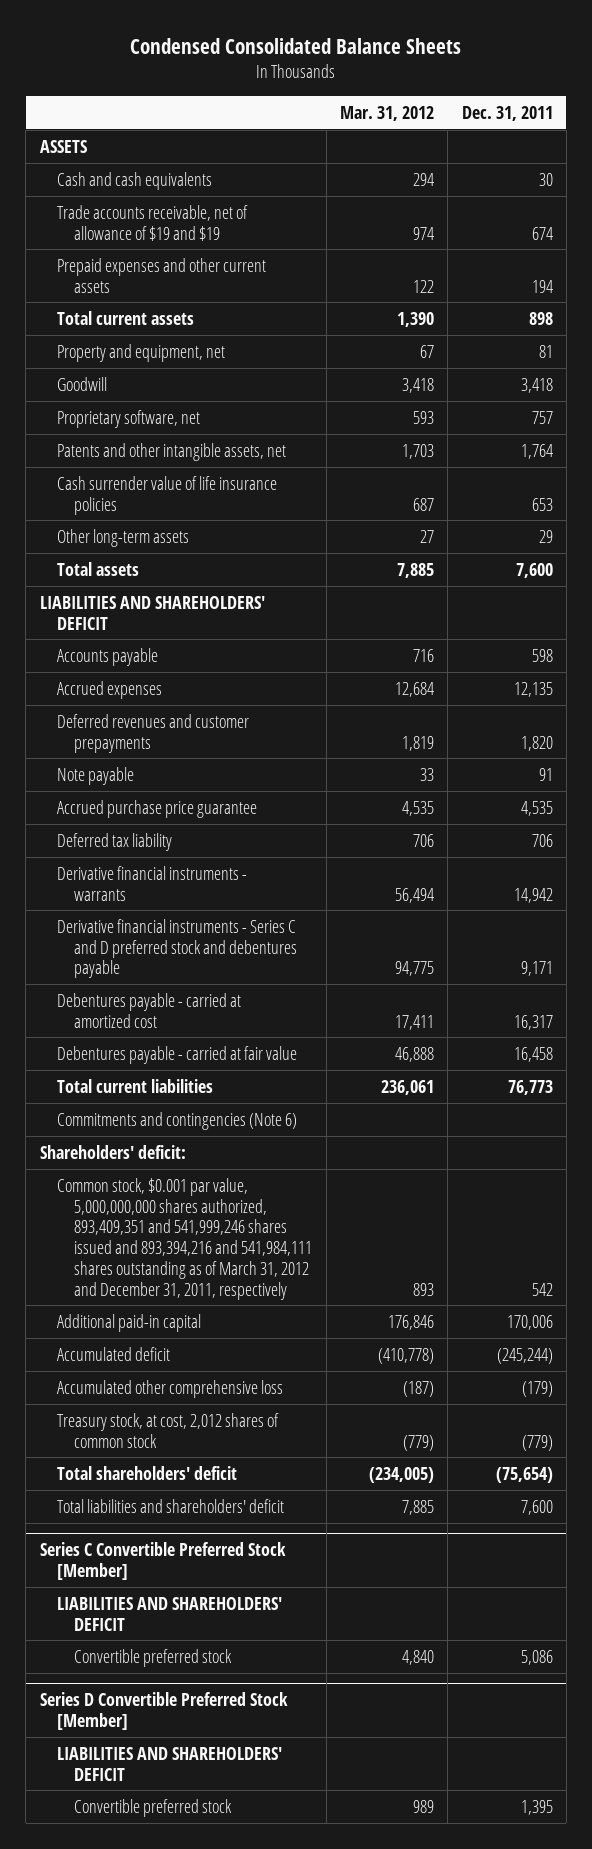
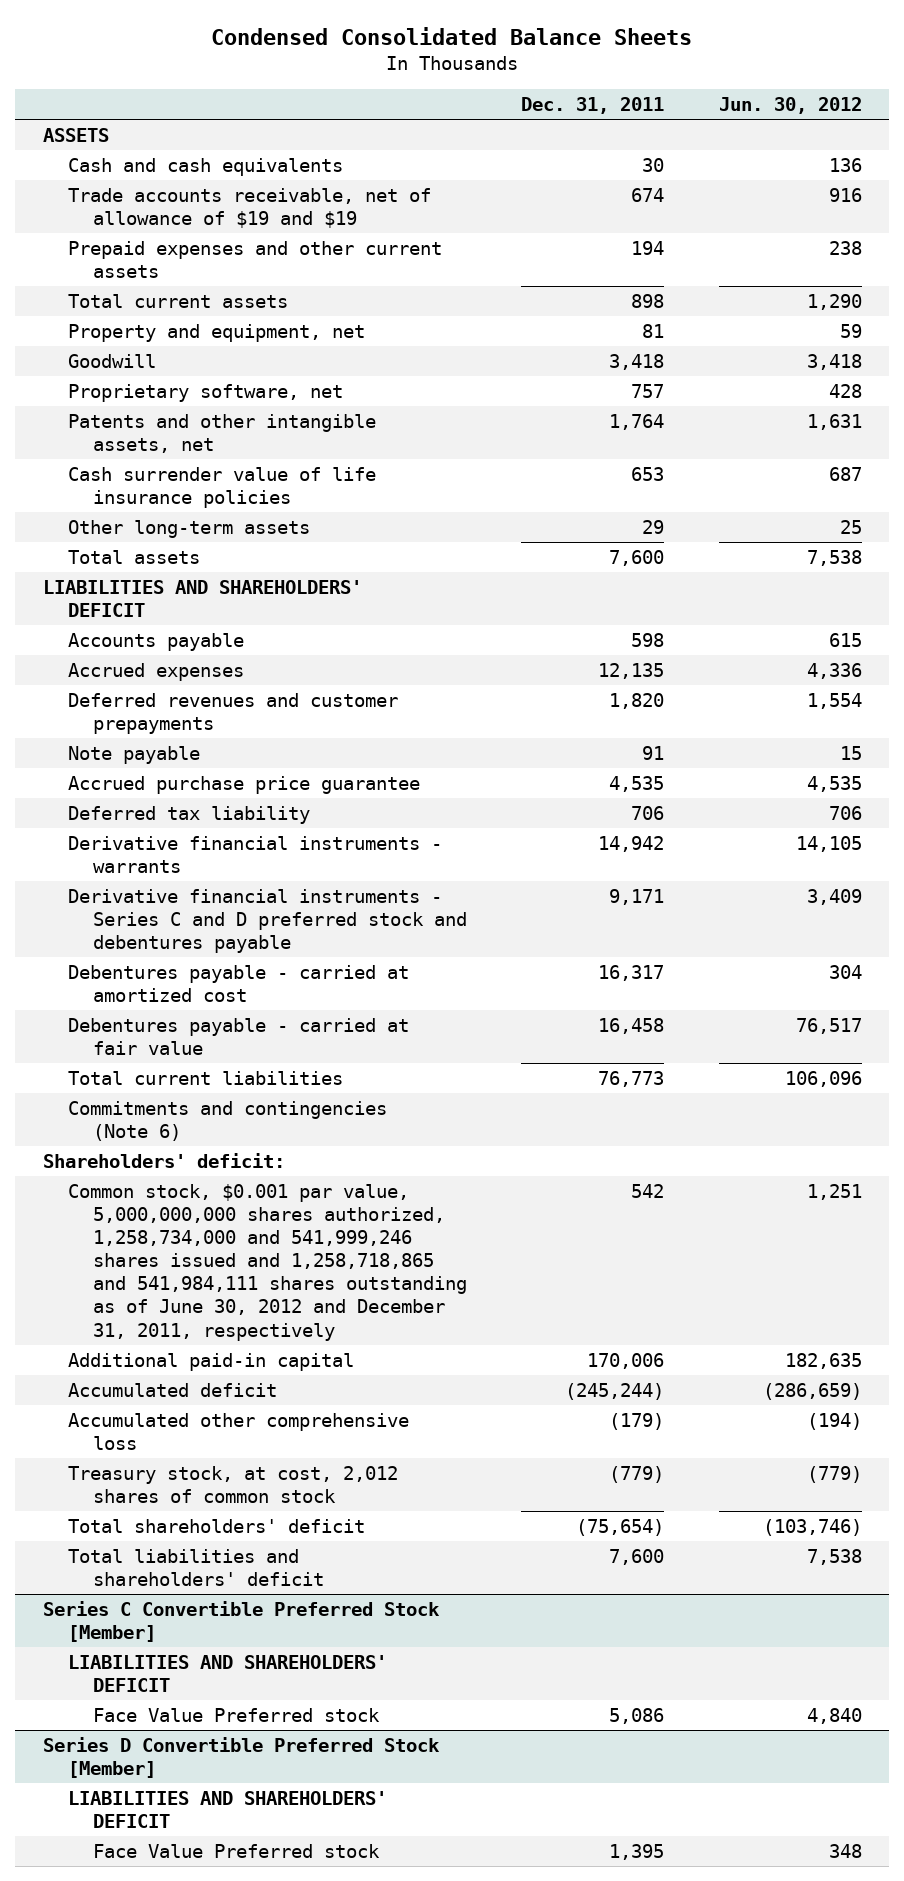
- | Mar. 31, 2012 | Dec. 31, 2011
+ | Dec. 31, 2011 | Jun. 30, 2012
- Common stock, $0.001 par value, 5,000,000,000 shares authorized, 893,409,351 and 541,999,246 shares issued and 893,394,216 and 541,984,111 shares outstanding as of March 31, 2012 and December 31, 2011, respectively | 893 | 542
+ Common stock, $0.001 par value, 5,000,000,000 shares authorized, 1,258,734,000 and 541,999,246 shares issued and 1,258,718,865 and 541,984,111 shares outstanding as of June 30, 2012 and December 31, 2011, respectively | 542 | 1,251
@ Series C Convertible Preferred Stock [Member]
- Convertible preferred stock | 4,840 | 5,086
+ Face Value Preferred stock | 5,086 | 4,840
@ Series D Convertible Preferred Stock [Member]
- Convertible preferred stock | 989 | 1,395
+ Face Value Preferred stock | 1,395 | 348

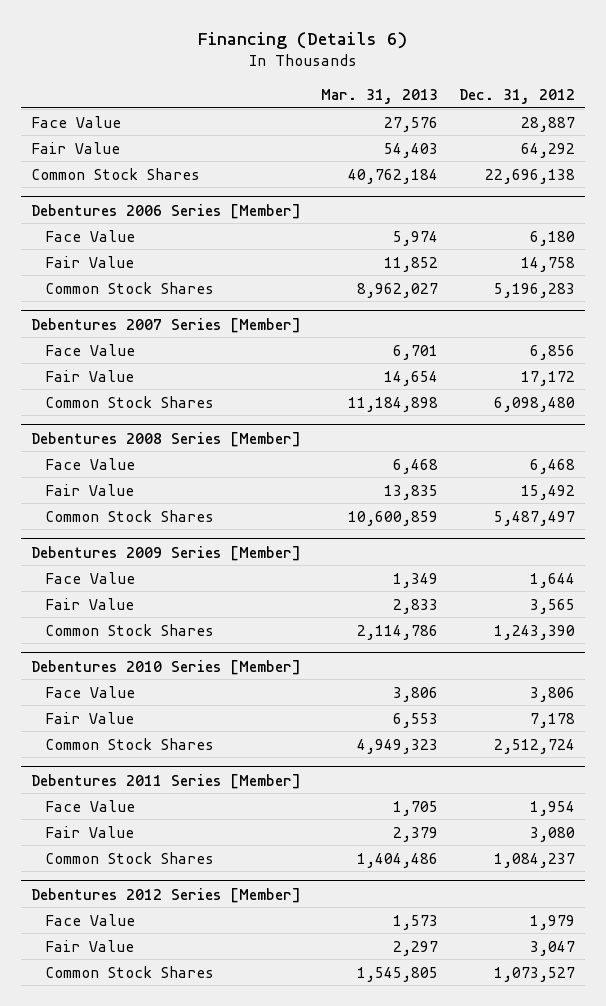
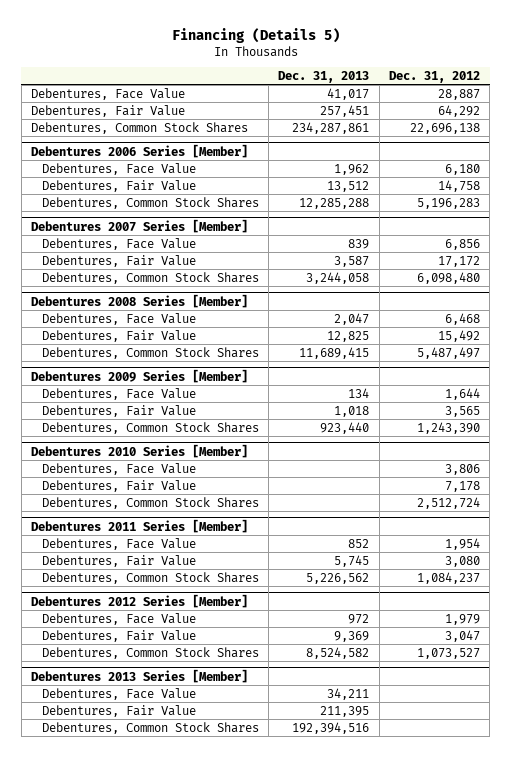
- Financing (Details 6)
+ Financing (Details 5)
- | Mar. 31, 2013 | Dec. 31, 2012
+ | Dec. 31, 2013 | Dec. 31, 2012
- Face Value | 27,576 | 28,887
- Fair Value | 54,403 | 64,292
- Common Stock Shares | 40,762,184 | 22,696,138
+ Debentures, Face Value | 41,017 | 28,887
+ Debentures, Fair Value | 257,451 | 64,292
+ Debentures, Common Stock Shares | 234,287,861 | 22,696,138
@ Debentures 2006 Series [Member]
- Face Value | 5,974 | 6,180
- Fair Value | 11,852 | 14,758
- Common Stock Shares | 8,962,027 | 5,196,283
+ Debentures, Face Value | 1,962 | 6,180
+ Debentures, Fair Value | 13,512 | 14,758
+ Debentures, Common Stock Shares | 12,285,288 | 5,196,283
@ Debentures 2007 Series [Member]
- Face Value | 6,701 | 6,856
- Fair Value | 14,654 | 17,172
- Common Stock Shares | 11,184,898 | 6,098,480
+ Debentures, Face Value | 839 | 6,856
+ Debentures, Fair Value | 3,587 | 17,172
+ Debentures, Common Stock Shares | 3,244,058 | 6,098,480
@ Debentures 2008 Series [Member]
- Face Value | 6,468 | 6,468
- Fair Value | 13,835 | 15,492
- Common Stock Shares | 10,600,859 | 5,487,497
+ Debentures, Face Value | 2,047 | 6,468
+ Debentures, Fair Value | 12,825 | 15,492
+ Debentures, Common Stock Shares | 11,689,415 | 5,487,497
@ Debentures 2009 Series [Member]
- Face Value | 1,349 | 1,644
- Fair Value | 2,833 | 3,565
- Common Stock Shares | 2,114,786 | 1,243,390
+ Debentures, Face Value | 134 | 1,644
+ Debentures, Fair Value | 1,018 | 3,565
+ Debentures, Common Stock Shares | 923,440 | 1,243,390
@ Debentures 2010 Series [Member]
- Face Value | 3,806 | 3,806
- Fair Value | 6,553 | 7,178
- Common Stock Shares | 4,949,323 | 2,512,724
+ Debentures, Face Value | | 3,806
+ Debentures, Fair Value | | 7,178
+ Debentures, Common Stock Shares | | 2,512,724
@ Debentures 2011 Series [Member]
- Face Value | 1,705 | 1,954
- Fair Value | 2,379 | 3,080
- Common Stock Shares | 1,404,486 | 1,084,237
+ Debentures, Face Value | 852 | 1,954
+ Debentures, Fair Value | 5,745 | 3,080
+ Debentures, Common Stock Shares | 5,226,562 | 1,084,237
@ Debentures 2012 Series [Member]
- Face Value | 1,573 | 1,979
- Fair Value | 2,297 | 3,047
- Common Stock Shares | 1,545,805 | 1,073,527
+ Debentures, Face Value | 972 | 1,979
+ Debentures, Fair Value | 9,369 | 3,047
+ Debentures, Common Stock Shares | 8,524,582 | 1,073,527
+ Debentures 2013 Series [Member]
+ Debentures, Face Value | 34,211 |
+ Debentures, Fair Value | 211,395 |
+ Debentures, Common Stock Shares | 192,394,516 |

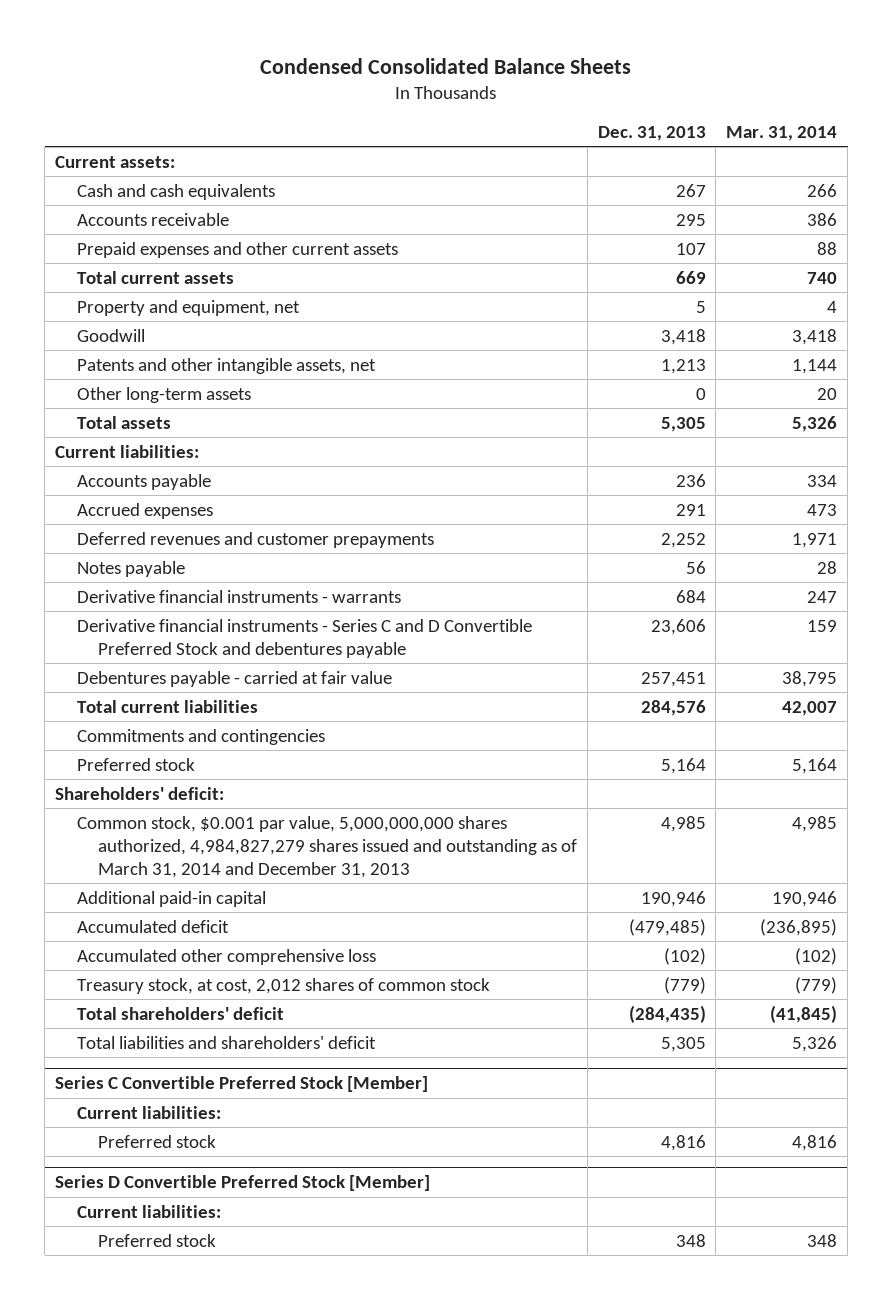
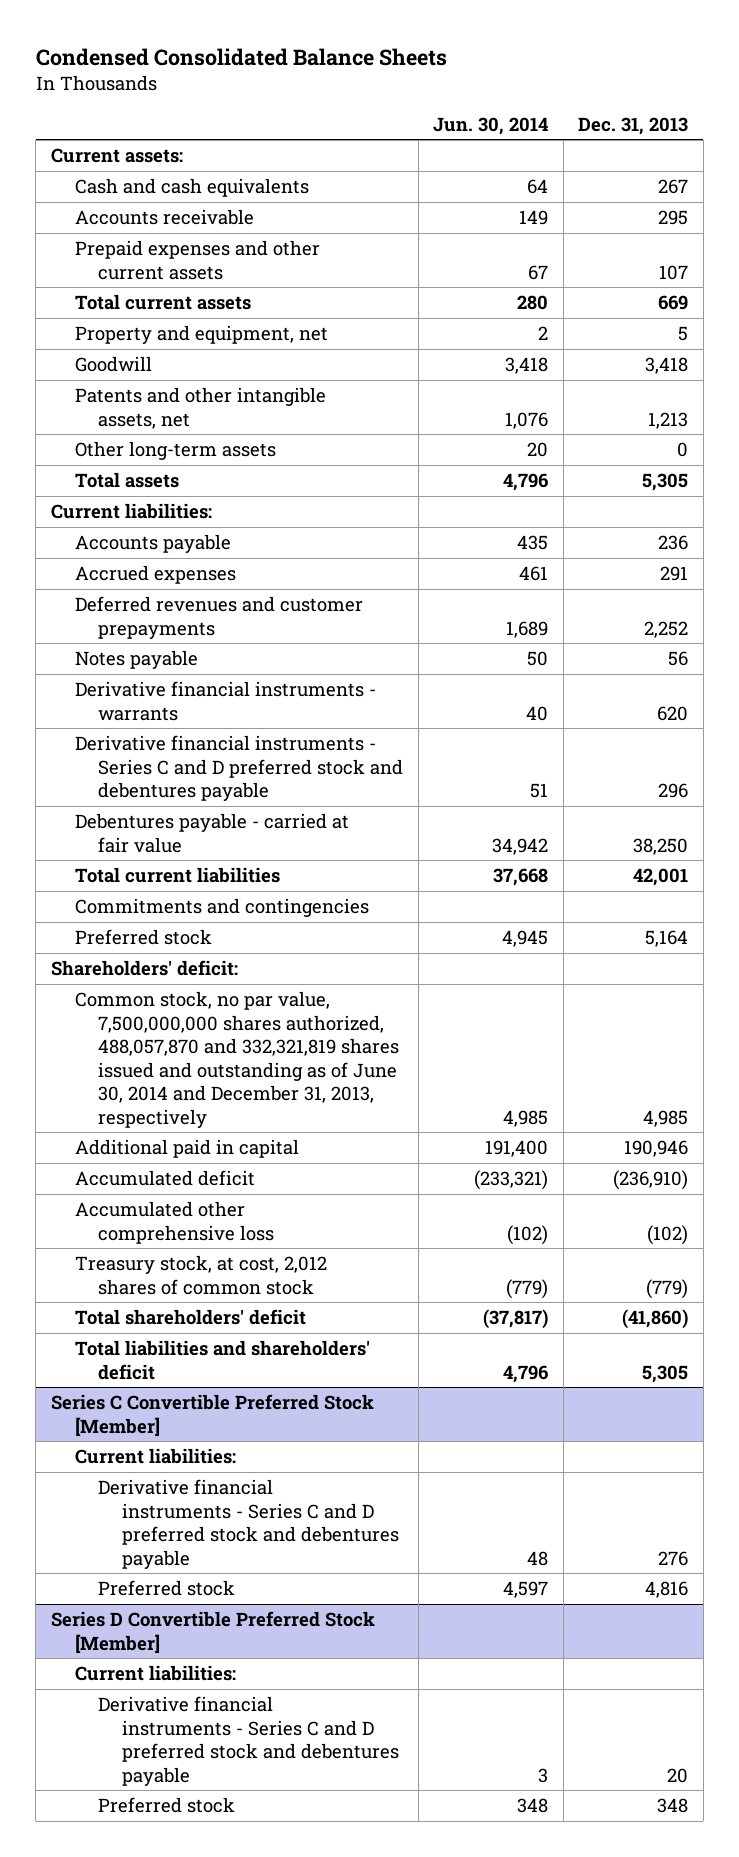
- | Dec. 31, 2013 | Mar. 31, 2014
+ | Jun. 30, 2014 | Dec. 31, 2013
- Derivative financial instruments - warrants | 684 | 247
- Derivative financial instruments - Series C and D Convertible Preferred Stock and debentures payable | 23,606 | 159
- Debentures payable - carried at fair value | 257,451 | 38,795
- Total current liabilities | 284,576 | 42,007
+ Derivative financial instruments - warrants | 40 | 620
+ Derivative financial instruments - Series C and D preferred stock and debentures payable | 51 | 296
+ Debentures payable - carried at fair value | 34,942 | 38,250
+ Total current liabilities | 37,668 | 42,001
- Common stock, $0.001 par value, 5,000,000,000 shares authorized, 4,984,827,279 shares issued and outstanding as of March 31, 2014 and December 31, 2013 | 4,985 | 4,985
- Additional paid-in capital | 190,946 | 190,946
- Accumulated deficit | (479,485) | (236,895)
+ Common stock, no par value, 7,500,000,000 shares authorized, 488,057,870 and 332,321,819 shares issued and outstanding as of June 30, 2014 and December 31, 2013, respectively | 4,985 | 4,985
+ Additional paid in capital | 191,400 | 190,946
+ Accumulated deficit | (233,321) | (236,910)
- Total shareholders' deficit | (284,435) | (41,845)
+ Total shareholders' deficit | (37,817) | (41,860)
@ Series C Convertible Preferred Stock [Member]
+ Derivative financial instruments - Series C and D preferred stock and debentures payable | 48 | 276
@ Series D Convertible Preferred Stock [Member]
+ Derivative financial instruments - Series C and D preferred stock and debentures payable | 3 | 20

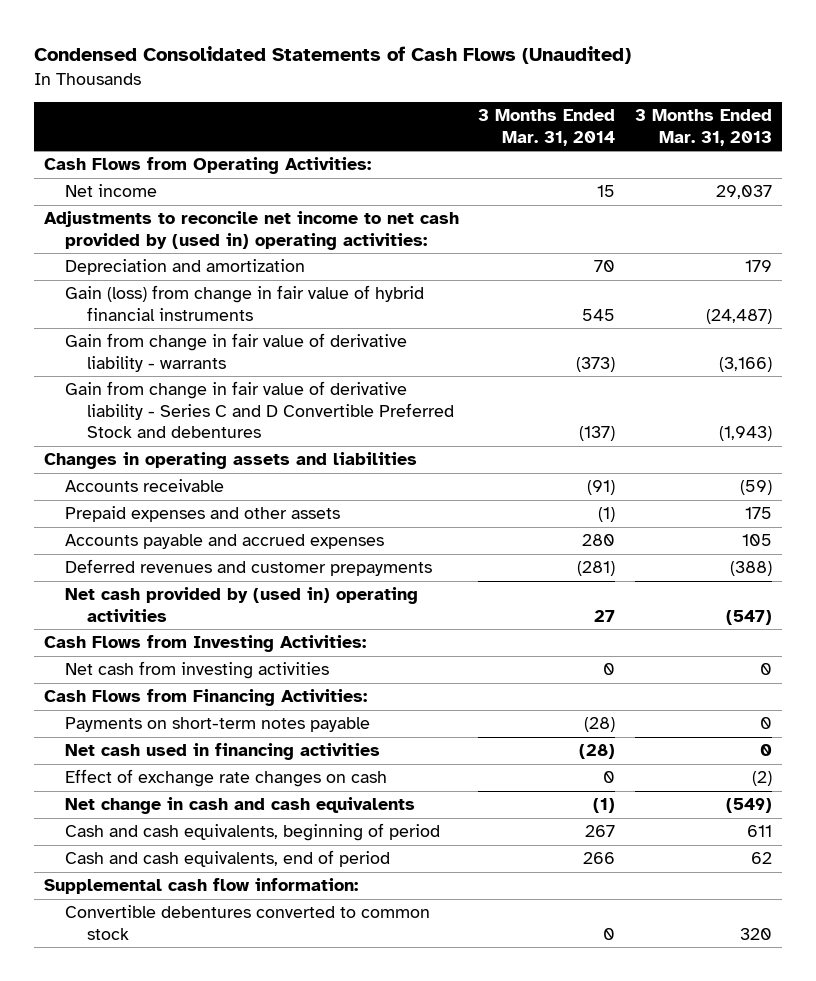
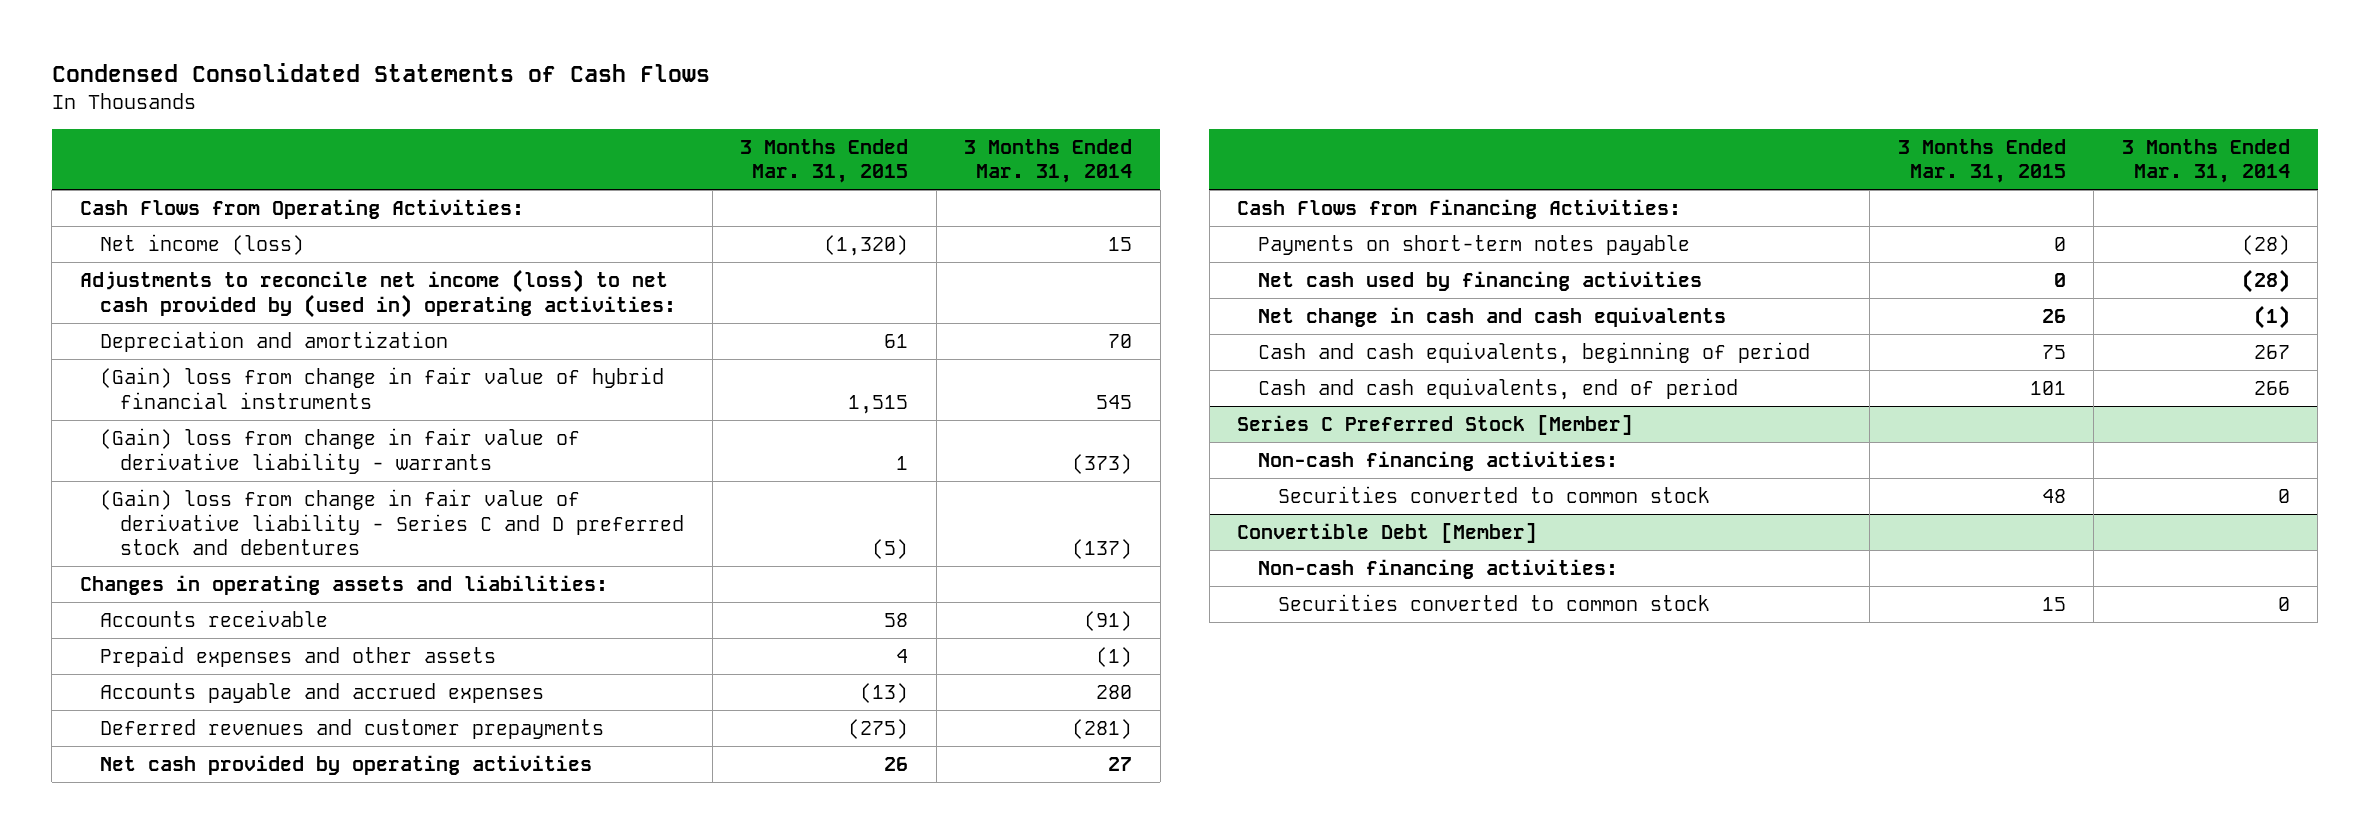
- Condensed Consolidated Statements of Cash Flows (Unaudited)
+ Condensed Consolidated Statements of Cash Flows
- | 3 Months Ended Mar. 31, 2014 | 3 Months Ended Mar. 31, 2013
+ | 3 Months Ended Mar. 31, 2015 | 3 Months Ended Mar. 31, 2014
- Net income | 15 | 29,037
- Adjustments to reconcile net income to net cash provided by (used in) operating activities:
+ Net income (loss) | (1,320) | 15
+ Adjustments to reconcile net income (loss) to net cash provided by (used in) operating activities:
- Gain (loss) from change in fair value of hybrid financial instruments | 545 | (24,487)
- Gain from change in fair value of derivative liability - warrants | (373) | (3,166)
- Gain from change in fair value of derivative liability - Series C and D Convertible Preferred Stock and debentures | (137) | (1,943)
- Changes in operating assets and liabilities
+ (Gain) loss from change in fair value of hybrid financial instruments | 1,515 | 545
+ (Gain) loss from change in fair value of derivative liability - warrants | 1 | (373)
+ (Gain) loss from change in fair value of derivative liability - Series C and D preferred stock and debentures | (5) | (137)
+ Changes in operating assets and liabilities:
- Net cash provided by (used in) operating activities | 27 | (547)
- Cash Flows from Investing Activities:
- Net cash from investing activities | 0 | 0
+ Net cash provided by operating activities | 26 | 27
- Net cash used in financing activities | (28) | 0
- Effect of exchange rate changes on cash | 0 | (2)
+ Net cash used by financing activities | 0 | (28)
- Supplemental cash flow information:
- Convertible debentures converted to common stock | 0 | 320
+ Series C Preferred Stock [Member]
+ Non-cash financing activities:
+ Securities converted to common stock | 48 | 0
+ Convertible Debt [Member]
+ Non-cash financing activities:
+ Securities converted to common stock | 15 | 0

